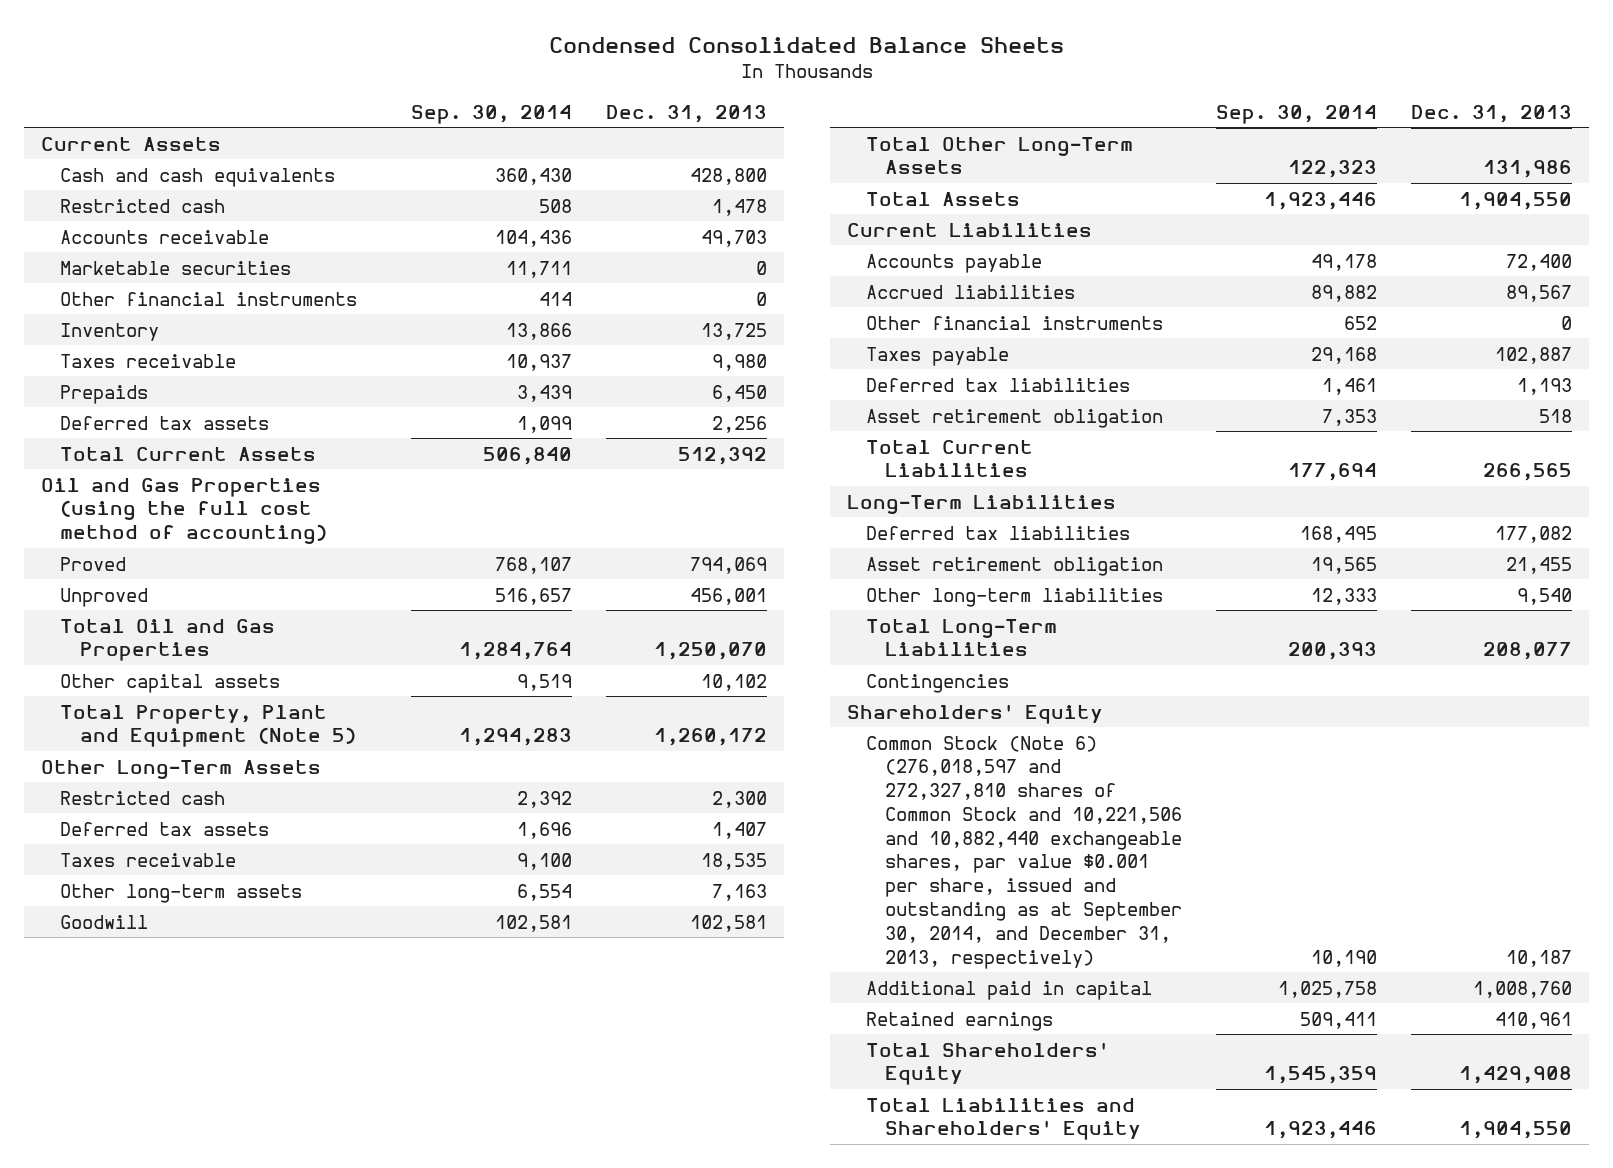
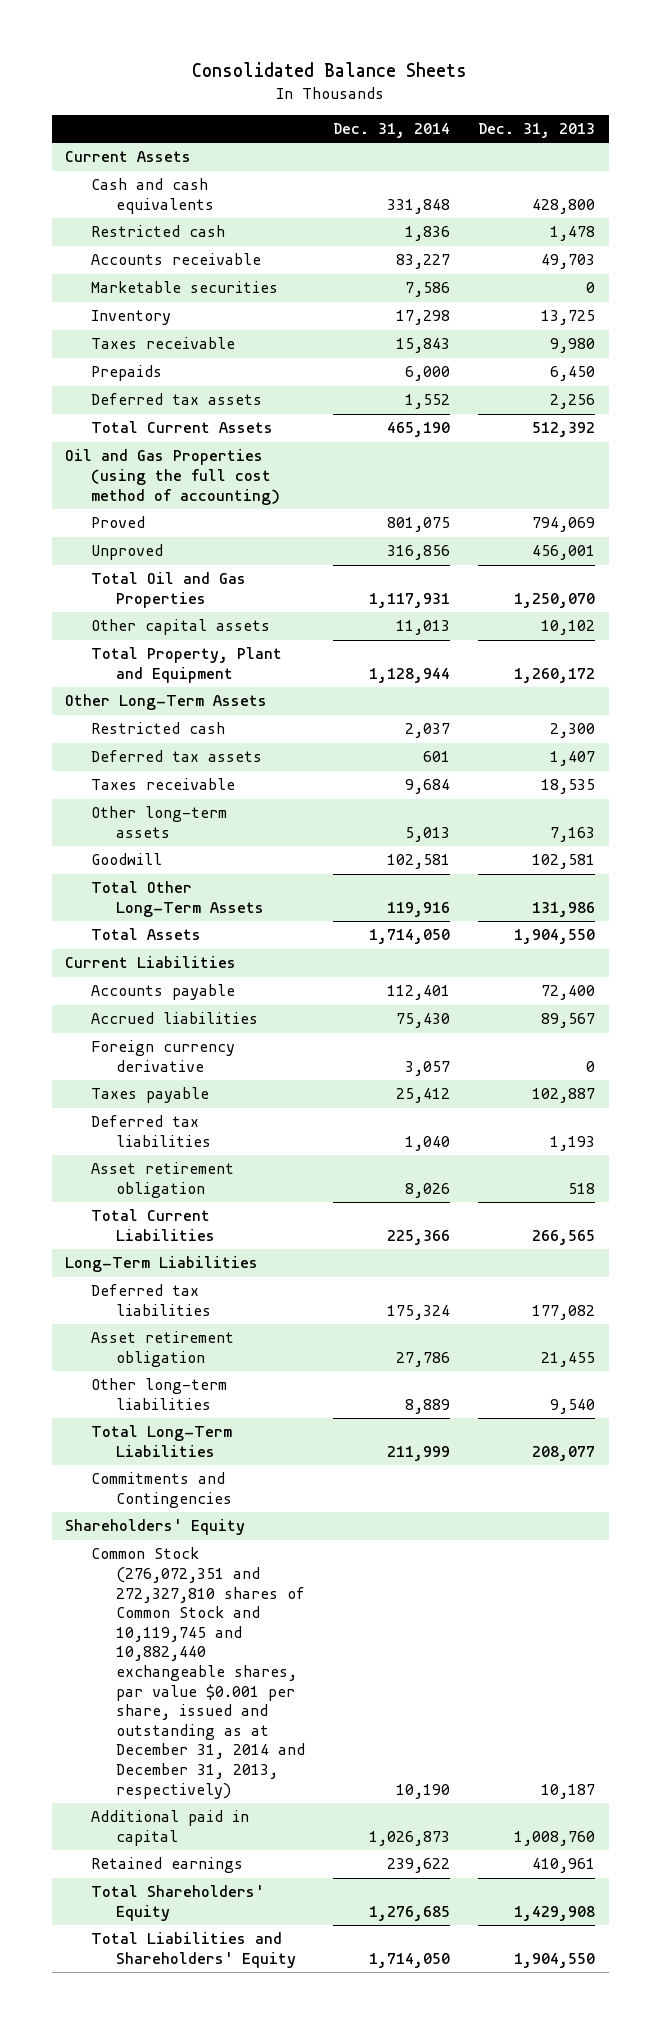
- Condensed Consolidated Balance Sheets
+ Consolidated Balance Sheets
- | Sep. 30, 2014 | Dec. 31, 2013
+ | Dec. 31, 2014 | Dec. 31, 2013
- Other financial instruments | 414 | 0
- Total Property, Plant and Equipment (Note 5) | 1,294,283 | 1,260,172
+ Total Property, Plant and Equipment | 1,128,944 | 1,260,172
- Other financial instruments | 652 | 0
+ Foreign currency derivative | 3,057 | 0
- Contingencies
+ Commitments and Contingencies
- Common Stock (Note 6) (276,018,597 and 272,327,810 shares of Common Stock and 10,221,506 and 10,882,440 exchangeable shares, par value $0.001 per share, issued and outstanding as at September 30, 2014, and December 31, 2013, respectively) | 10,190 | 10,187
+ Common Stock (276,072,351 and 272,327,810 shares of Common Stock and 10,119,745 and 10,882,440 exchangeable shares, par value $0.001 per share, issued and outstanding as at December 31, 2014 and December 31, 2013, respectively) | 10,190 | 10,187

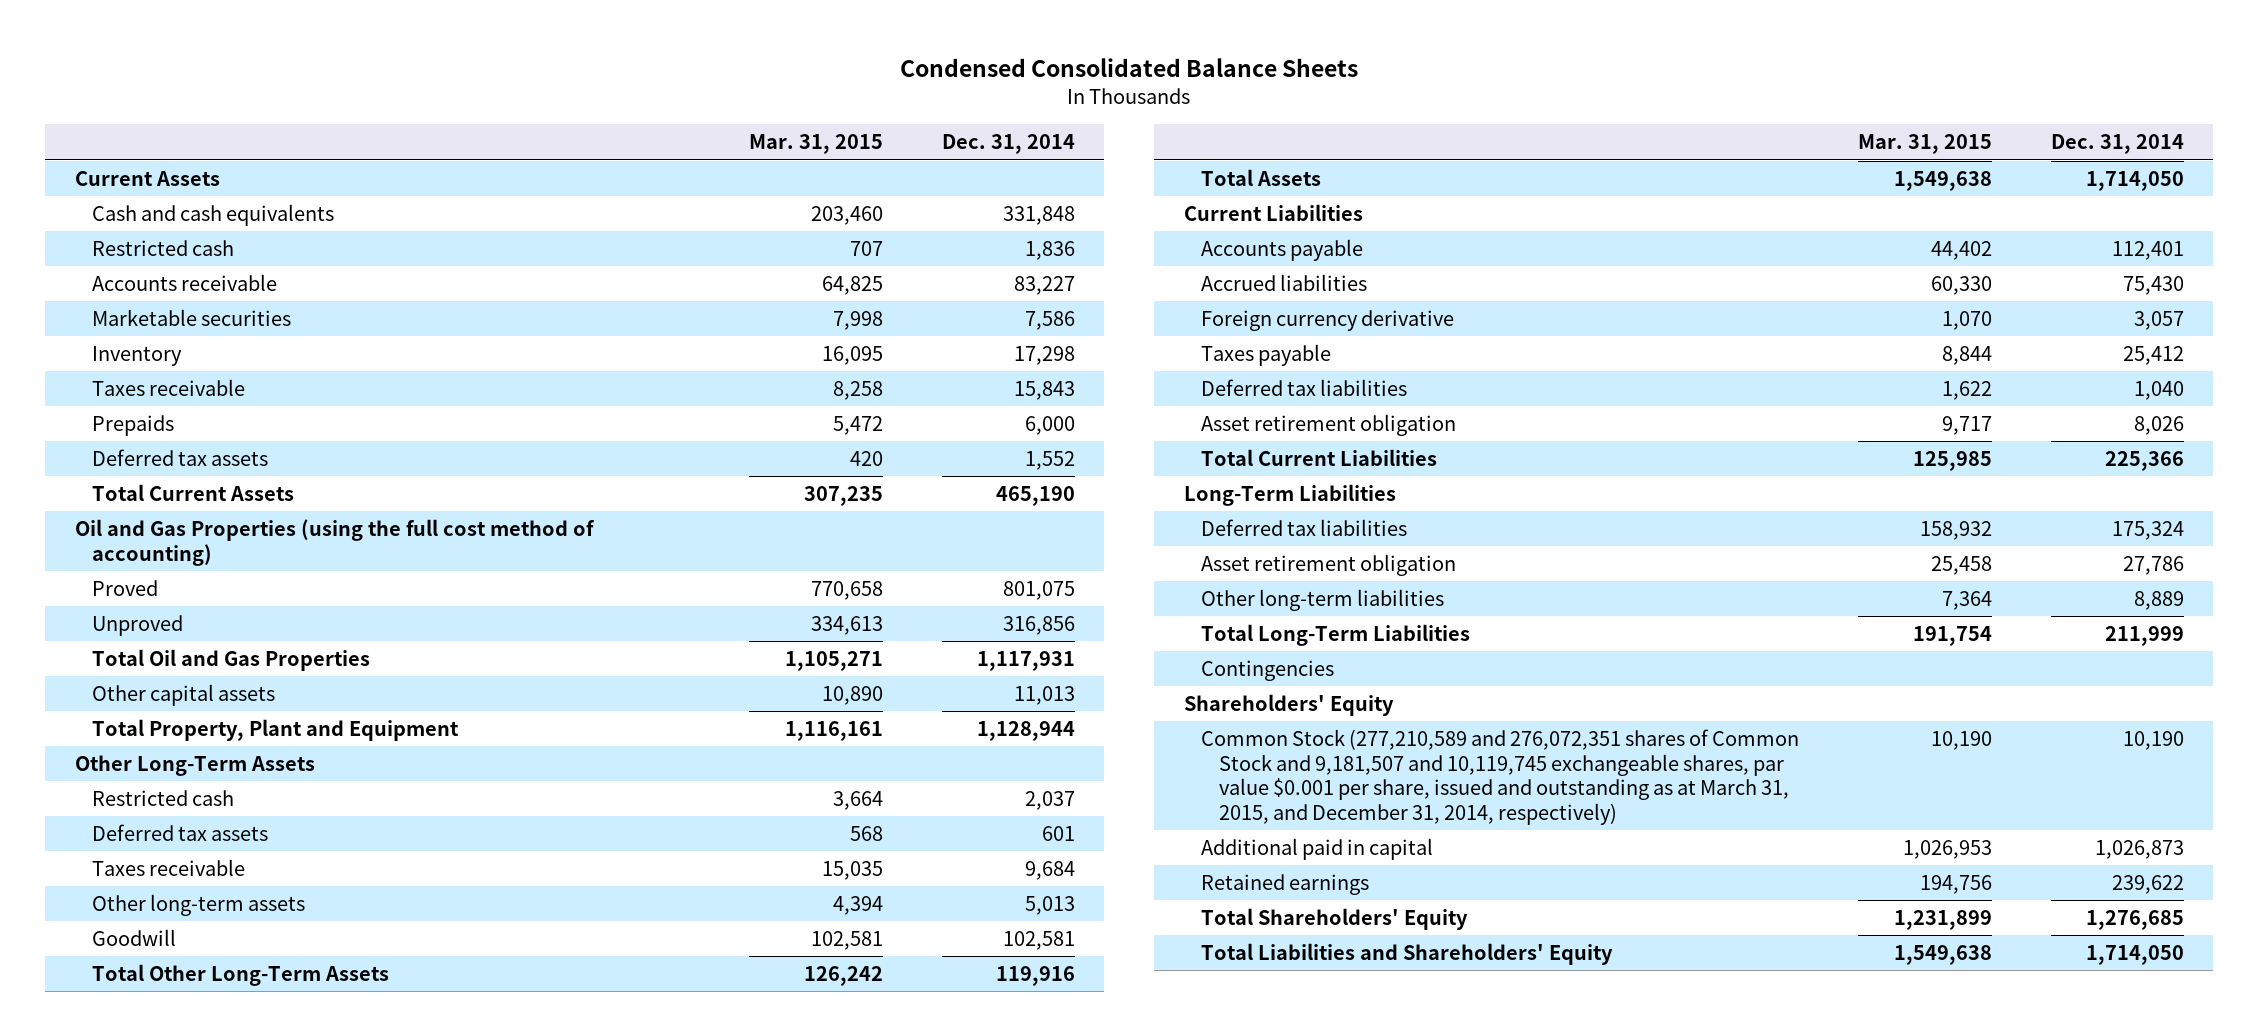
- Consolidated Balance Sheets
+ Condensed Consolidated Balance Sheets
- | Dec. 31, 2014 | Dec. 31, 2013
+ | Mar. 31, 2015 | Dec. 31, 2014
- Commitments and Contingencies
+ Contingencies
- Common Stock (276,072,351 and 272,327,810 shares of Common Stock and 10,119,745 and 10,882,440 exchangeable shares, par value $0.001 per share, issued and outstanding as at December 31, 2014 and December 31, 2013, respectively) | 10,190 | 10,187
+ Common Stock (277,210,589 and 276,072,351 shares of Common Stock and 9,181,507 and 10,119,745 exchangeable shares, par value $0.001 per share, issued and outstanding as at March 31, 2015, and December 31, 2014, respectively) | 10,190 | 10,190

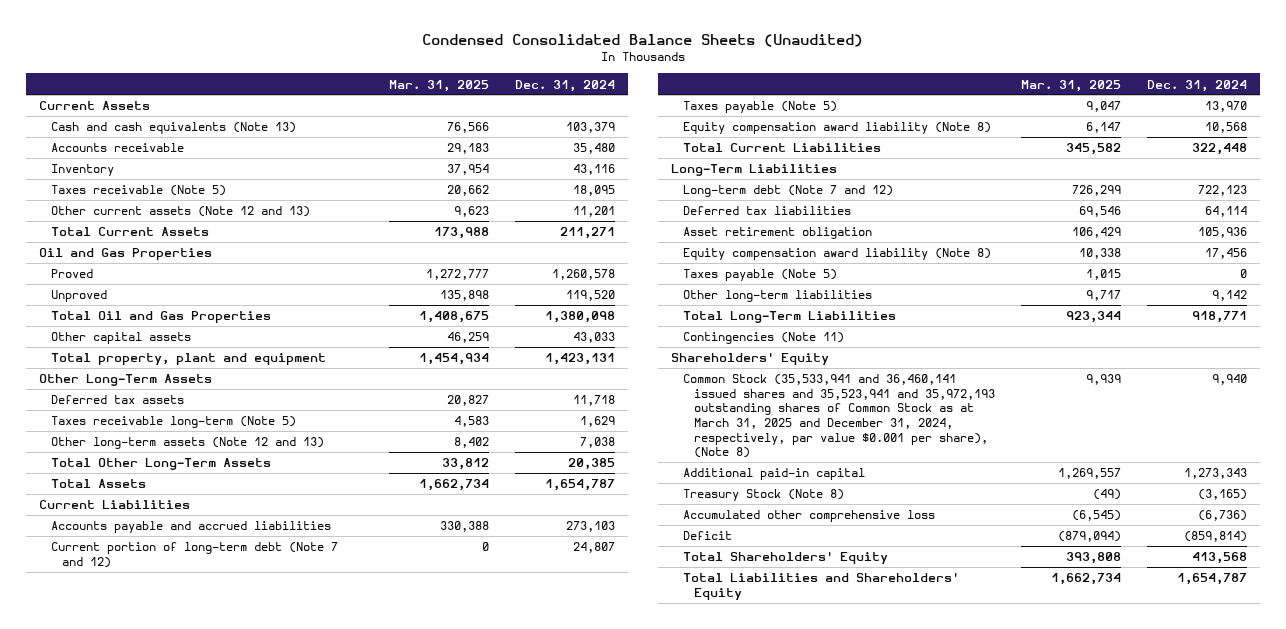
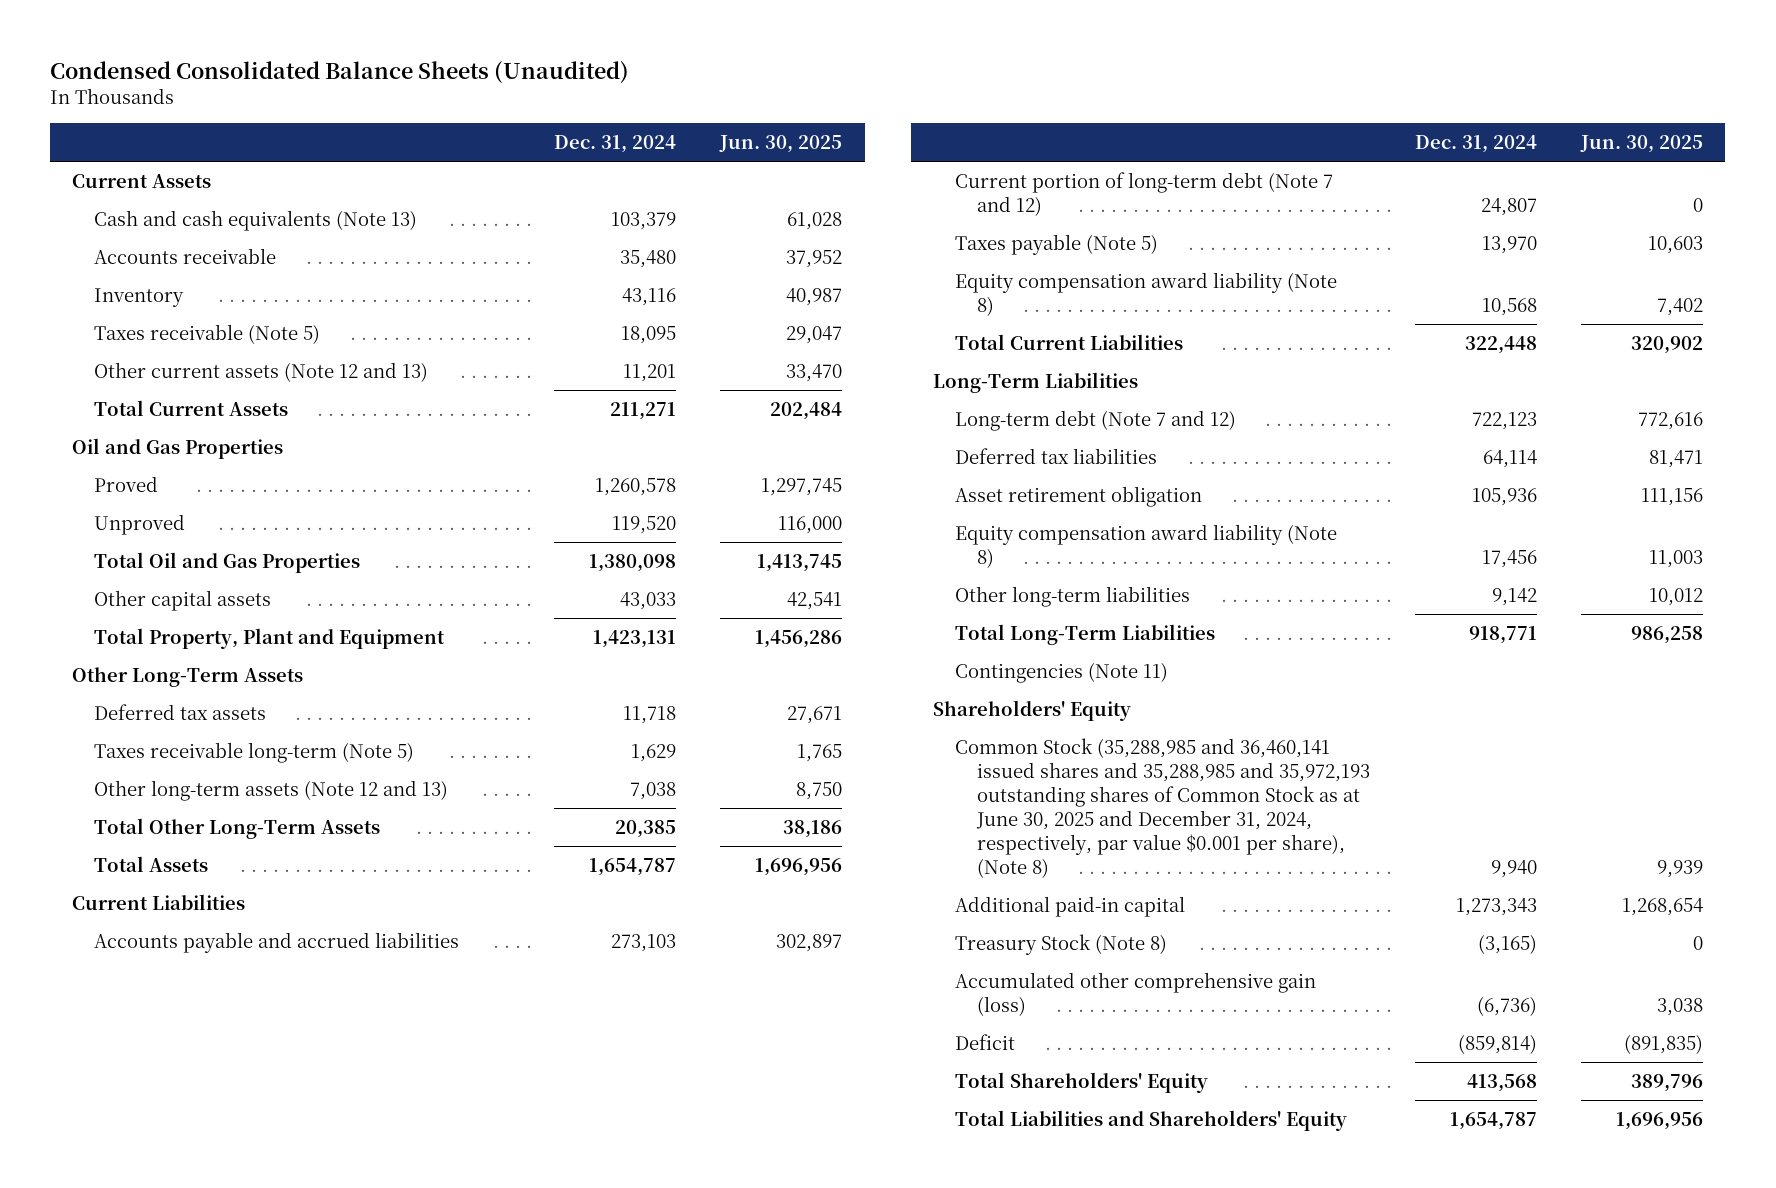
- | Mar. 31, 2025 | Dec. 31, 2024
+ | Dec. 31, 2024 | Jun. 30, 2025
- Total property, plant and equipment | 1,454,934 | 1,423,131
+ Total Property, Plant and Equipment | 1,423,131 | 1,456,286
- Taxes payable (Note 5) | 1,015 | 0
- Common Stock (35,533,941 and 36,460,141 issued shares and 35,523,941 and 35,972,193 outstanding shares of Common Stock as at March 31, 2025 and December 31, 2024, respectively, par value $0.001 per share), (Note 8) | 9,939 | 9,940
+ Common Stock (35,288,985 and 36,460,141 issued shares and 35,288,985 and 35,972,193 outstanding shares of Common Stock as at June 30, 2025 and December 31, 2024, respectively, par value $0.001 per share), (Note 8) | 9,940 | 9,939
- Accumulated other comprehensive loss | (6,545) | (6,736)
+ Accumulated other comprehensive gain (loss) | (6,736) | 3,038

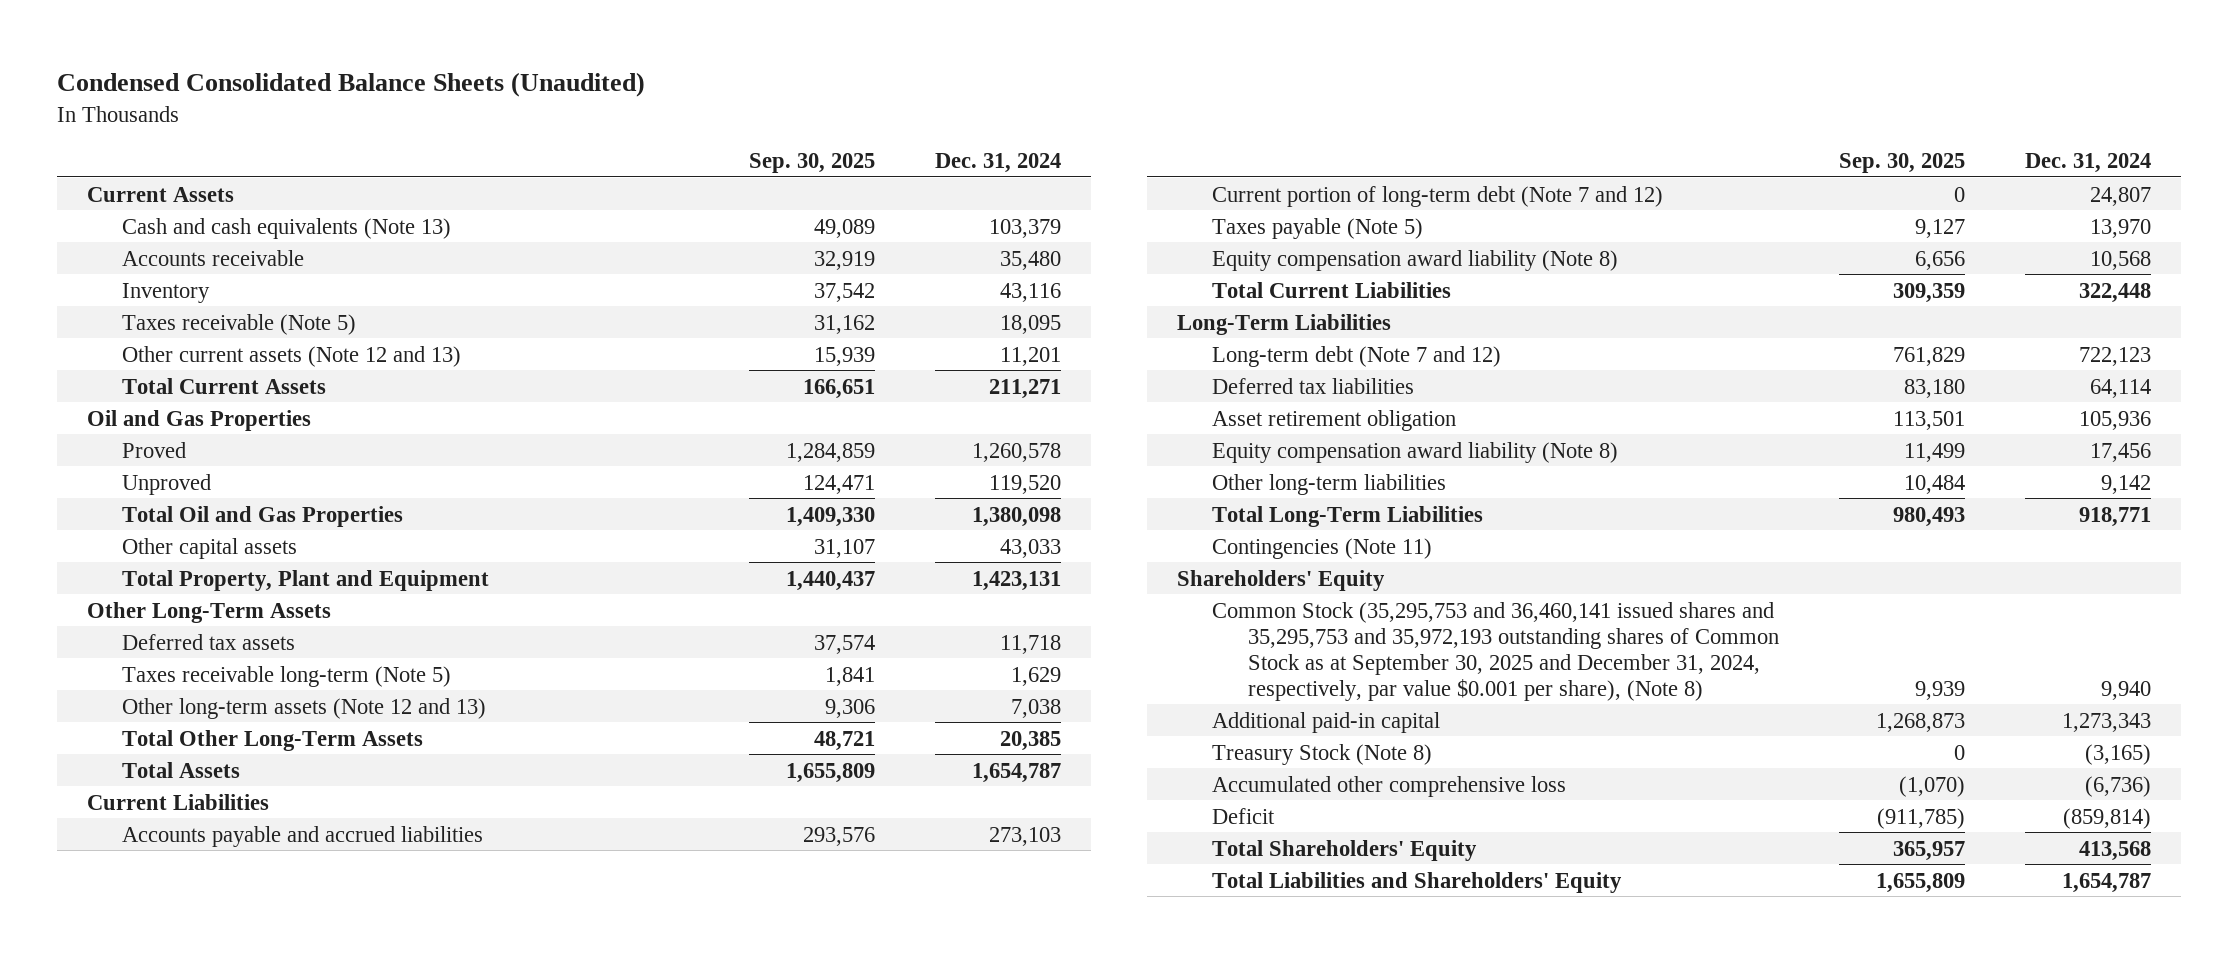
- | Dec. 31, 2024 | Jun. 30, 2025
+ | Sep. 30, 2025 | Dec. 31, 2024
- Common Stock (35,288,985 and 36,460,141 issued shares and 35,288,985 and 35,972,193 outstanding shares of Common Stock as at June 30, 2025 and December 31, 2024, respectively, par value $0.001 per share), (Note 8) | 9,940 | 9,939
+ Common Stock (35,295,753 and 36,460,141 issued shares and 35,295,753 and 35,972,193 outstanding shares of Common Stock as at September 30, 2025 and December 31, 2024, respectively, par value $0.001 per share), (Note 8) | 9,939 | 9,940
- Accumulated other comprehensive gain (loss) | (6,736) | 3,038
+ Accumulated other comprehensive loss | (1,070) | (6,736)

